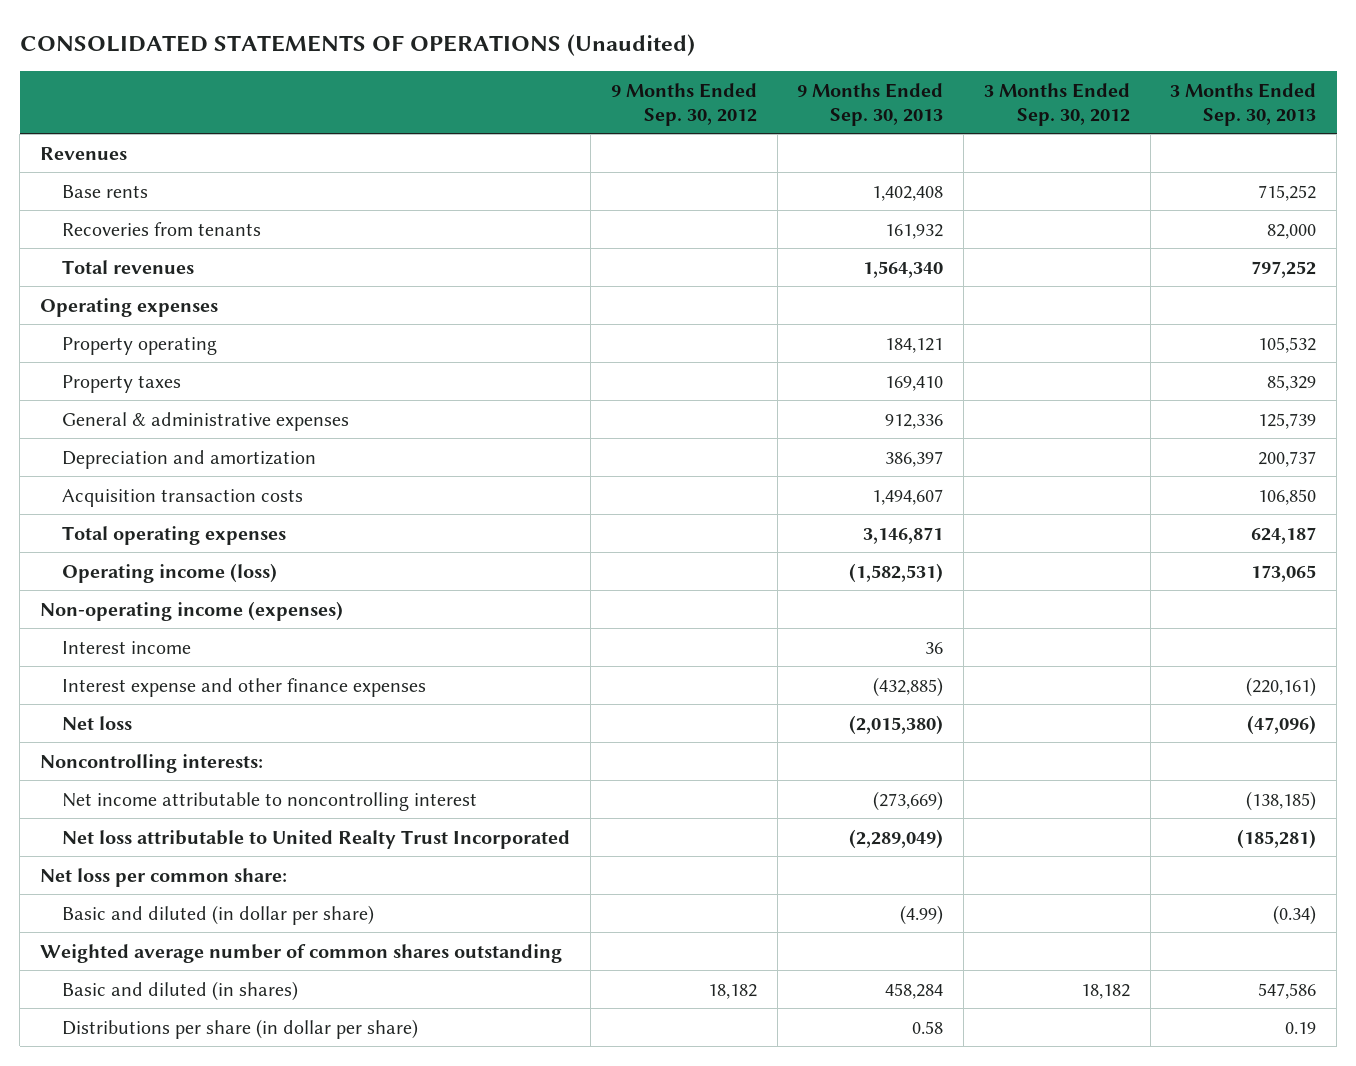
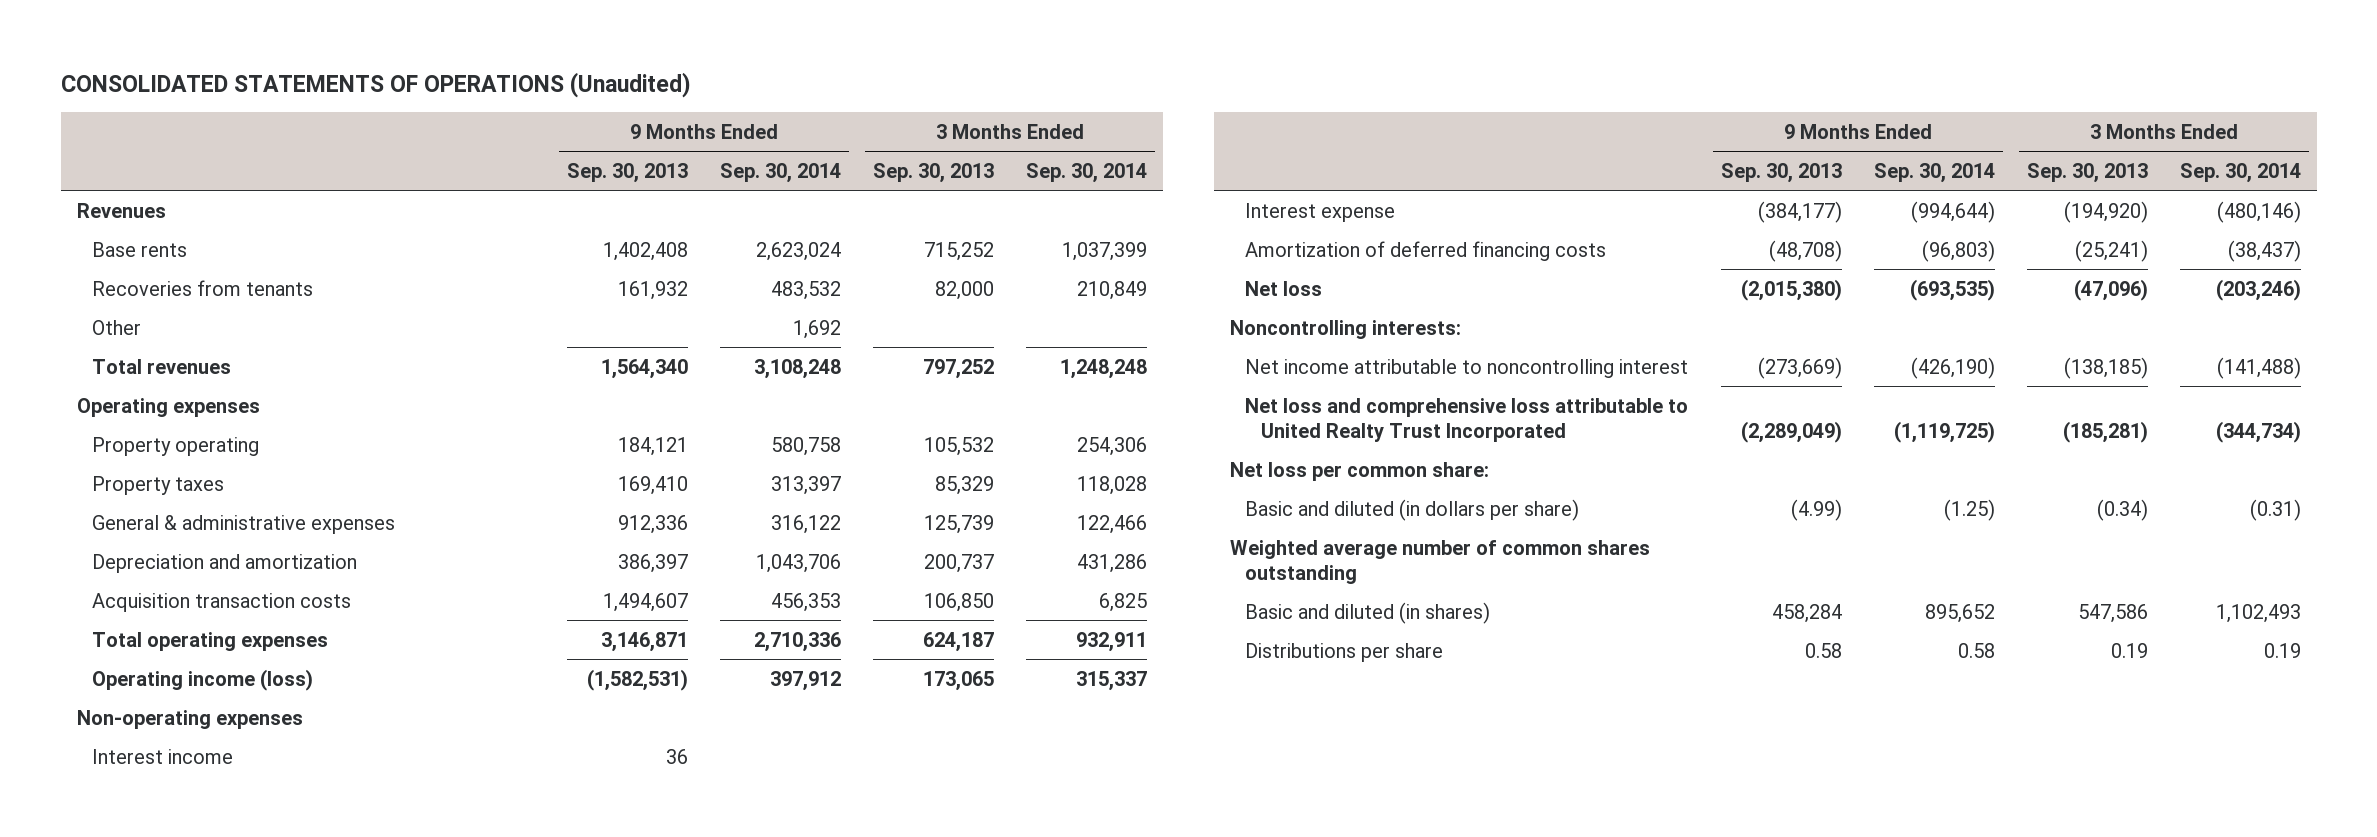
- | 9 Months Ended Sep. 30, 2012 | 9 Months Ended Sep. 30, 2013 | 3 Months Ended Sep. 30, 2012 | 3 Months Ended Sep. 30, 2013
+ | 9 Months Ended Sep. 30, 2013 | 9 Months Ended Sep. 30, 2014 | 3 Months Ended Sep. 30, 2013 | 3 Months Ended Sep. 30, 2014
+ Other | | 1,692 | |
- Non-operating income (expenses)
+ Non-operating expenses
- Interest expense and other finance expenses | | (432,885) | | (220,161)
+ Interest expense | (384,177) | (994,644) | (194,920) | (480,146)
+ Amortization of deferred financing costs | (48,708) | (96,803) | (25,241) | (38,437)
- Net loss attributable to United Realty Trust Incorporated | | (2,289,049) | | (185,281)
+ Net loss and comprehensive loss attributable to United Realty Trust Incorporated | (2,289,049) | (1,119,725) | (185,281) | (344,734)
- Basic and diluted (in dollar per share) | | (4.99) | | (0.34)
+ Basic and diluted (in dollars per share) | (4.99) | (1.25) | (0.34) | (0.31)
- Distributions per share (in dollar per share) | | 0.58 | | 0.19
+ Distributions per share | 0.58 | 0.58 | 0.19 | 0.19

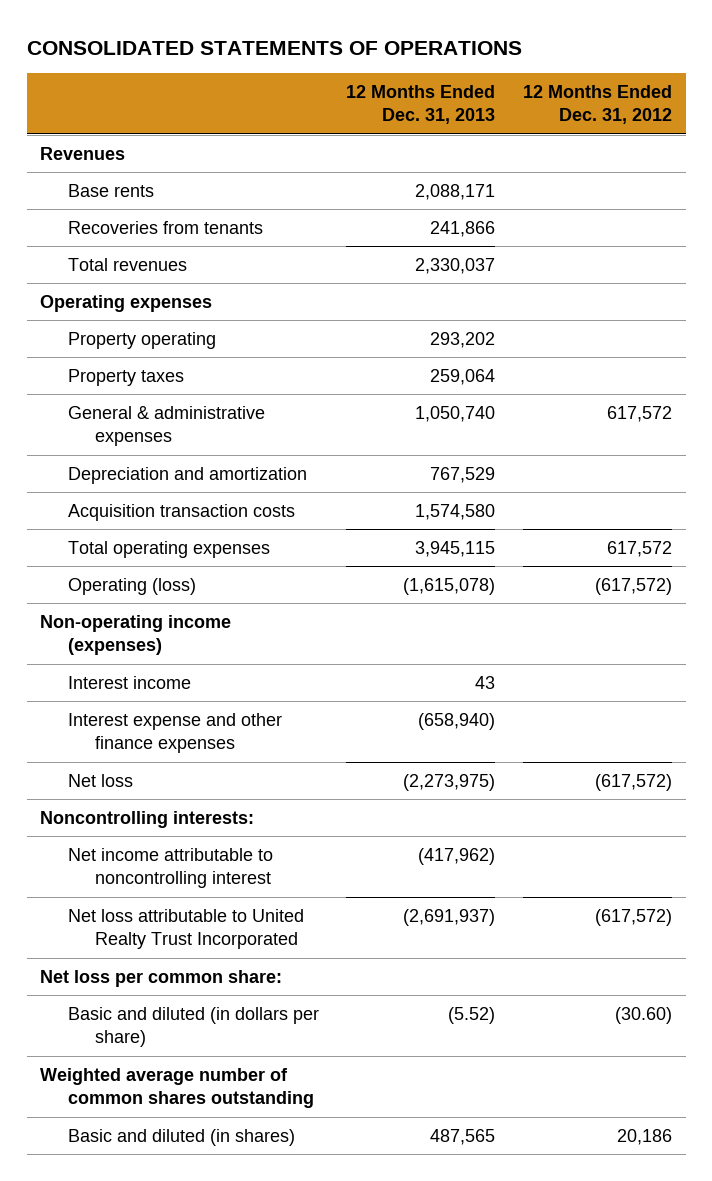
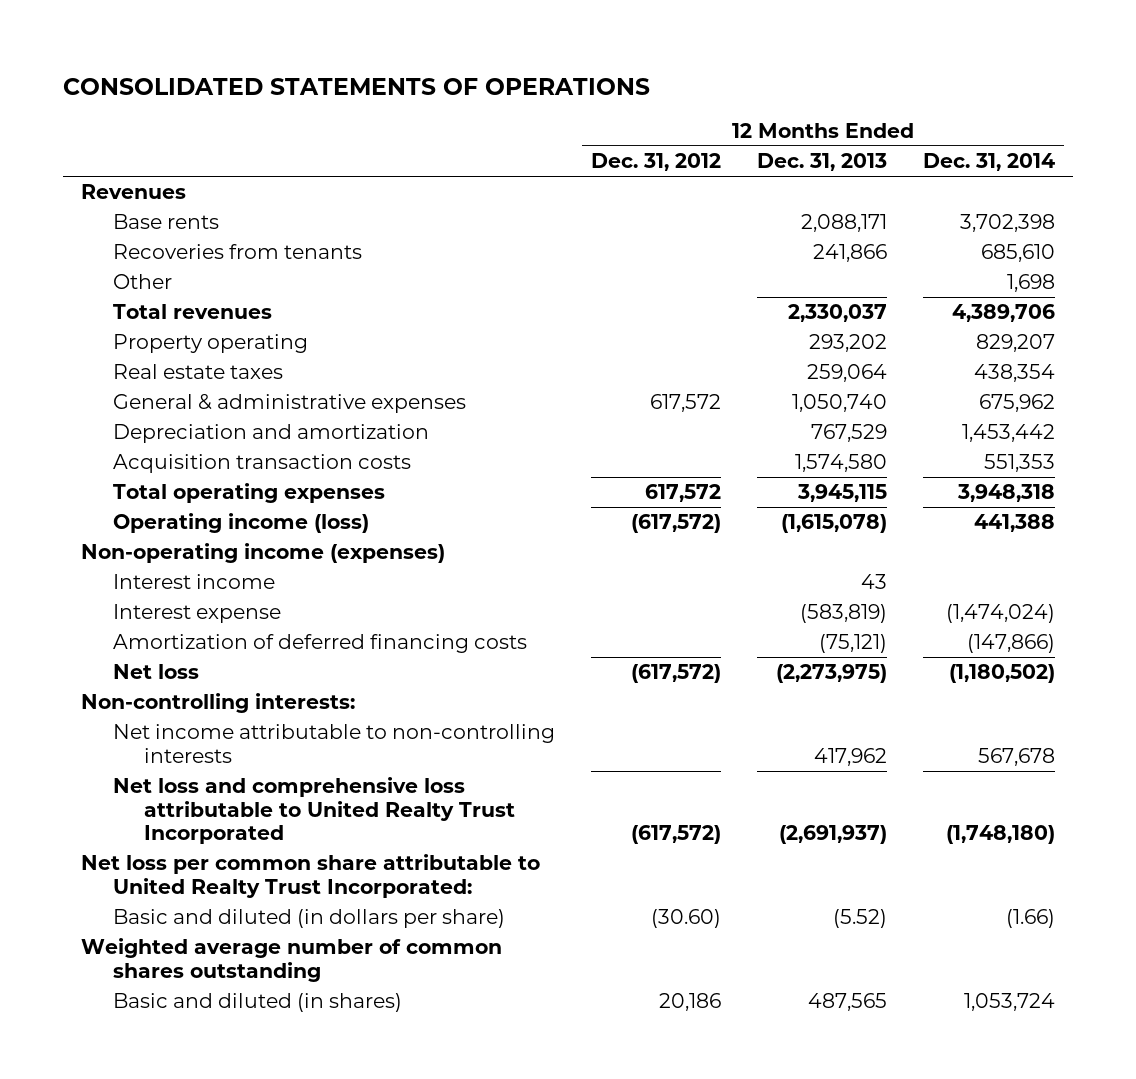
- | 12 Months Ended Dec. 31, 2013 | 12 Months Ended Dec. 31, 2012
+ | 12 Months Ended Dec. 31, 2012 | 12 Months Ended Dec. 31, 2013 | 12 Months Ended Dec. 31, 2014
+ Other | | | 1,698
- Operating expenses
- Property taxes | 259,064 |
+ Real estate taxes | | 259,064 | 438,354
- Operating (loss) | (1,615,078) | (617,572)
+ Operating income (loss) | (617,572) | (1,615,078) | 441,388
- Interest expense and other finance expenses | (658,940) |
+ Interest expense | | (583,819) | (1,474,024)
+ Amortization of deferred financing costs | | (75,121) | (147,866)
- Noncontrolling interests:
- Net income attributable to noncontrolling interest | (417,962) |
- Net loss attributable to United Realty Trust Incorporated | (2,691,937) | (617,572)
- Net loss per common share:
+ Non-controlling interests:
+ Net income attributable to non-controlling interests | | 417,962 | 567,678
+ Net loss and comprehensive loss attributable to United Realty Trust Incorporated | (617,572) | (2,691,937) | (1,748,180)
+ Net loss per common share attributable to United Realty Trust Incorporated:

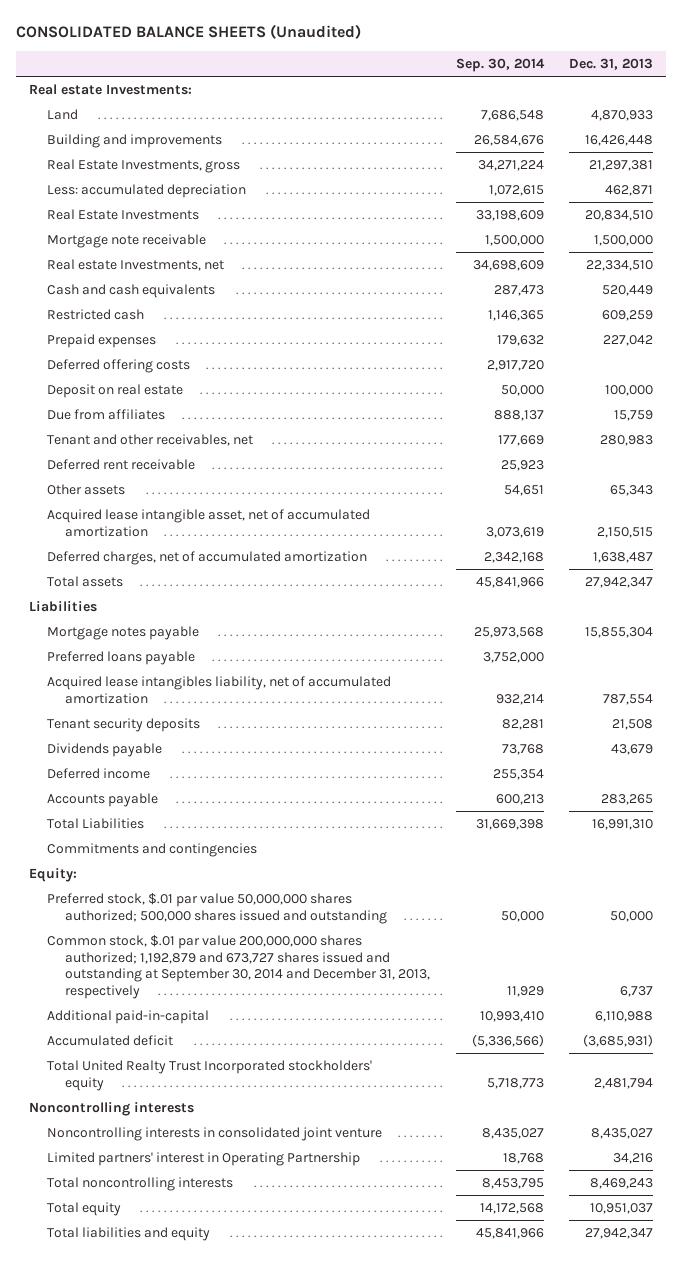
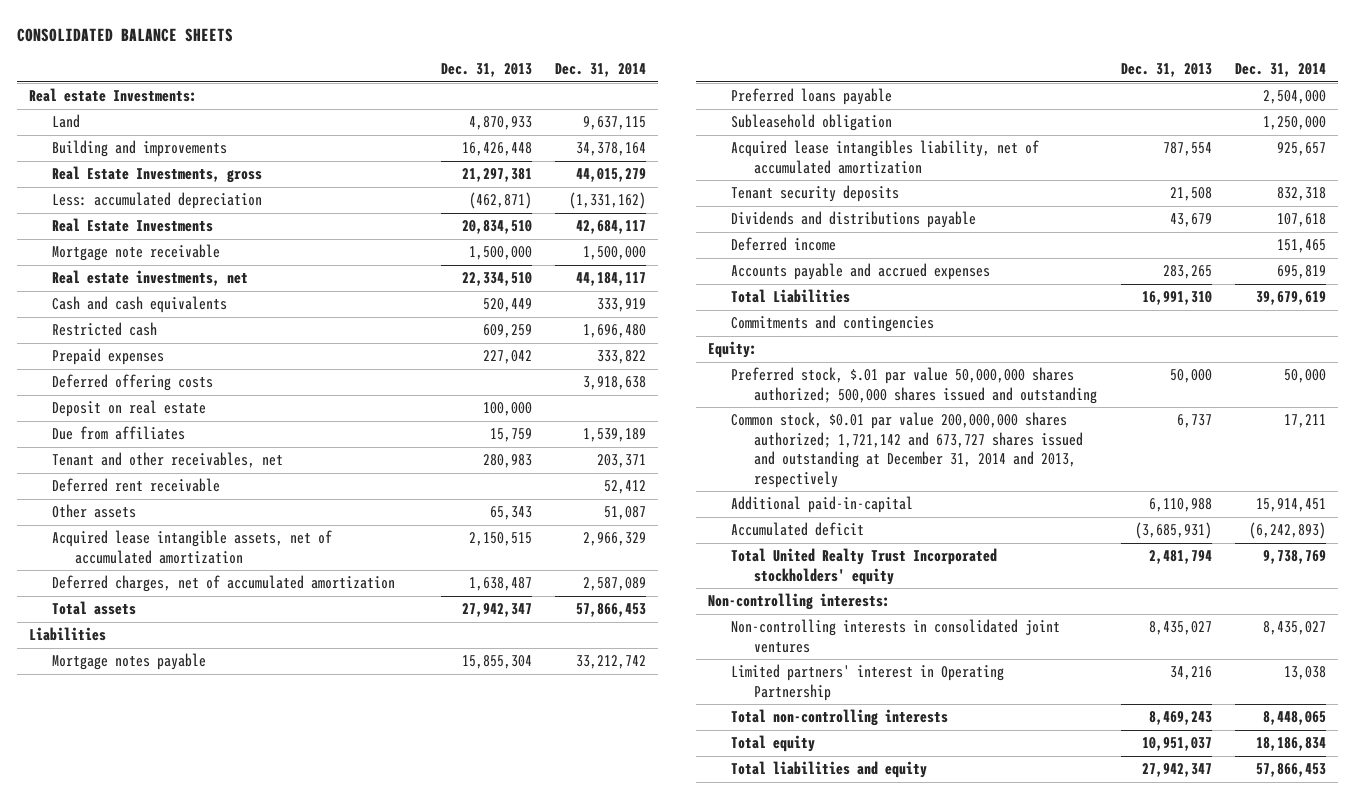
- CONSOLIDATED BALANCE SHEETS (Unaudited)
+ CONSOLIDATED BALANCE SHEETS
- | Sep. 30, 2014 | Dec. 31, 2013
+ | Dec. 31, 2013 | Dec. 31, 2014
- Less: accumulated depreciation | 1,072,615 | 462,871
+ Less: accumulated depreciation | (462,871) | (1,331,162)
- Real estate Investments, net | 34,698,609 | 22,334,510
+ Real estate investments, net | 22,334,510 | 44,184,117
- Acquired lease intangible asset, net of accumulated amortization | 3,073,619 | 2,150,515
+ Acquired lease intangible assets, net of accumulated amortization | 2,150,515 | 2,966,329
+ Subleasehold obligation | | 1,250,000
- Dividends payable | 73,768 | 43,679
+ Dividends and distributions payable | 43,679 | 107,618
- Accounts payable | 600,213 | 283,265
+ Accounts payable and accrued expenses | 283,265 | 695,819
- Common stock, $.01 par value 200,000,000 shares authorized; 1,192,879 and 673,727 shares issued and outstanding at September 30, 2014 and December 31, 2013, respectively | 11,929 | 6,737
+ Common stock, $0.01 par value 200,000,000 shares authorized; 1,721,142 and 673,727 shares issued and outstanding at December 31, 2014 and 2013, respectively | 6,737 | 17,211
- Noncontrolling interests
- Noncontrolling interests in consolidated joint venture | 8,435,027 | 8,435,027
+ Non-controlling interests:
+ Non-controlling interests in consolidated joint ventures | 8,435,027 | 8,435,027
- Total noncontrolling interests | 8,453,795 | 8,469,243
+ Total non-controlling interests | 8,469,243 | 8,448,065

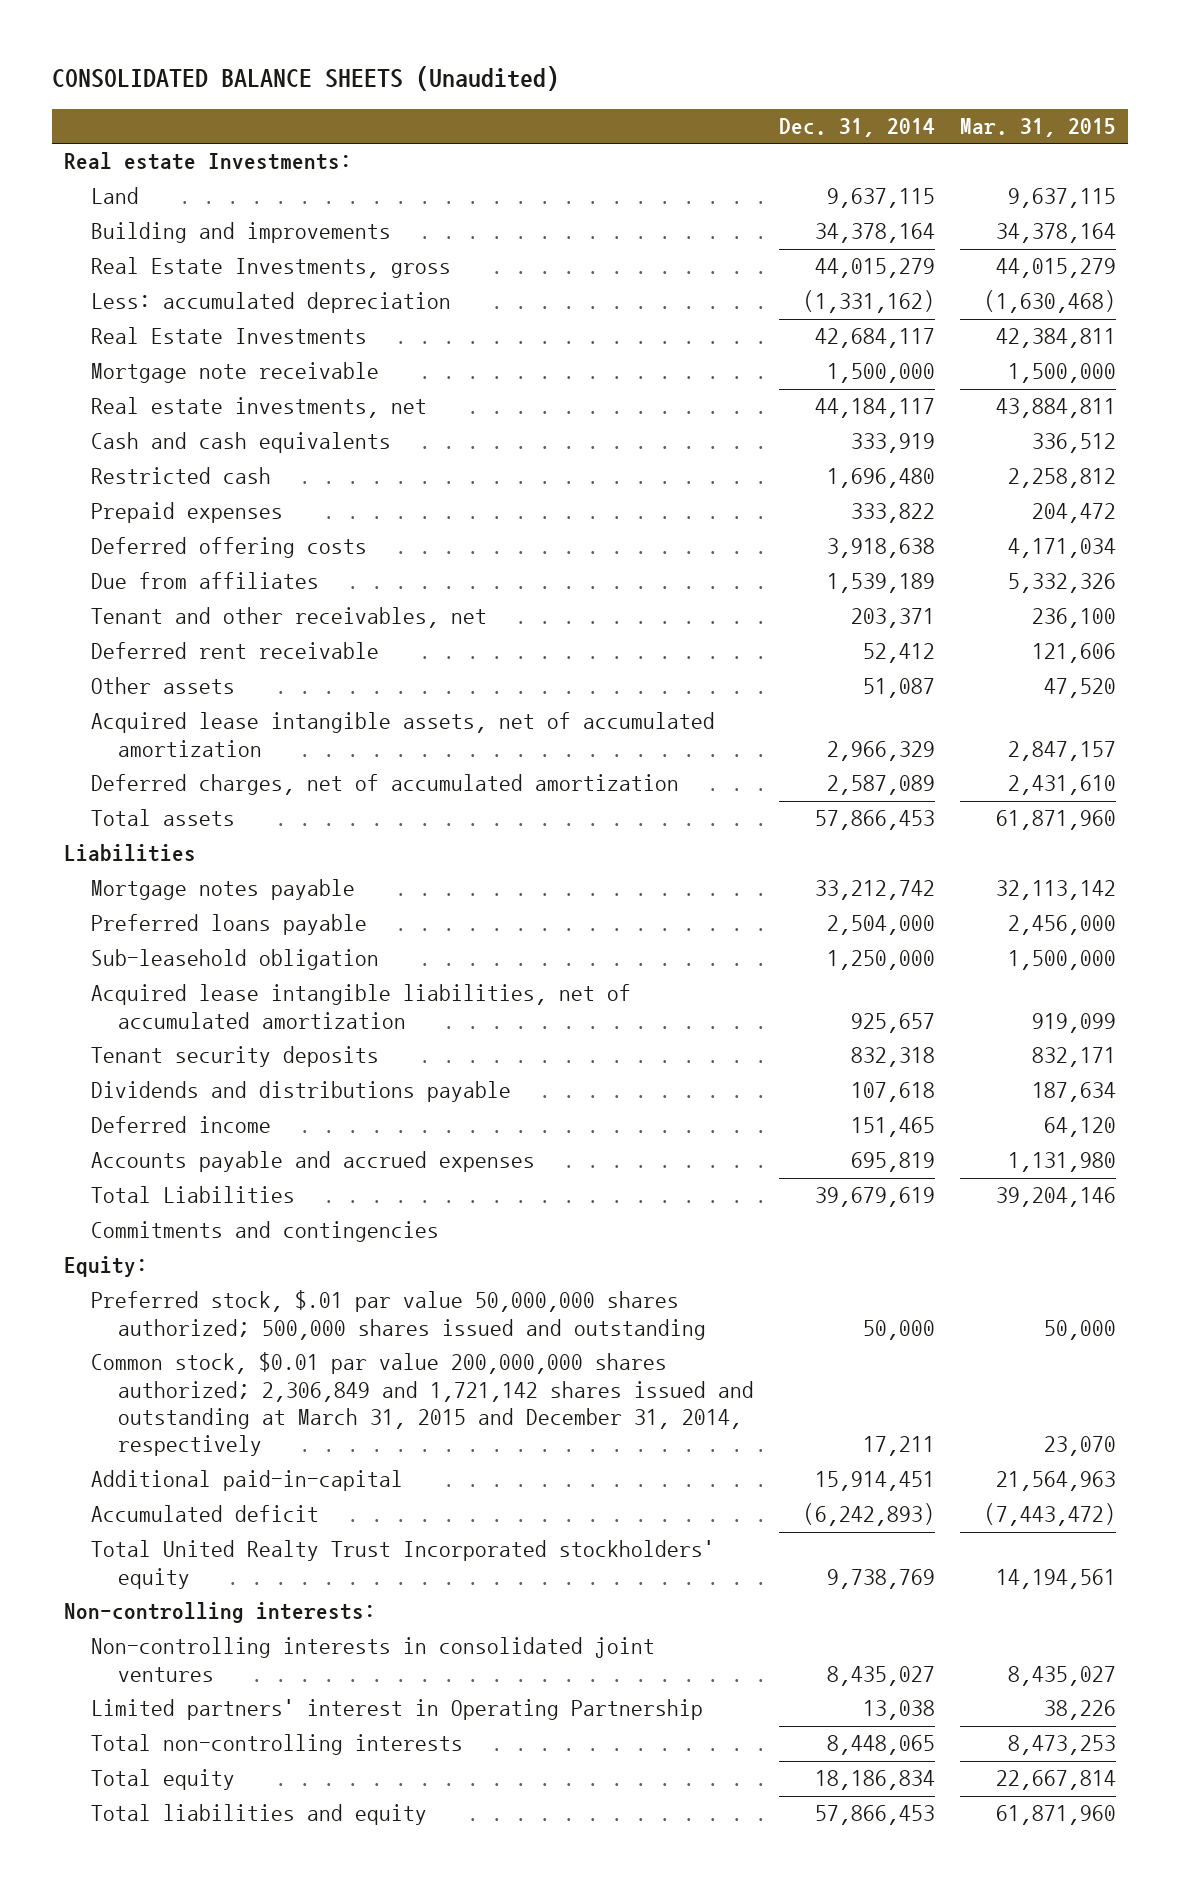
- CONSOLIDATED BALANCE SHEETS
+ CONSOLIDATED BALANCE SHEETS (Unaudited)
- | Dec. 31, 2013 | Dec. 31, 2014
+ | Dec. 31, 2014 | Mar. 31, 2015
- Deposit on real estate | 100,000 |
- Subleasehold obligation | | 1,250,000
- Acquired lease intangibles liability, net of accumulated amortization | 787,554 | 925,657
+ Sub-leasehold obligation | 1,250,000 | 1,500,000
+ Acquired lease intangible liabilities, net of accumulated amortization | 925,657 | 919,099
- Common stock, $0.01 par value 200,000,000 shares authorized; 1,721,142 and 673,727 shares issued and outstanding at December 31, 2014 and 2013, respectively | 6,737 | 17,211
+ Common stock, $0.01 par value 200,000,000 shares authorized; 2,306,849 and 1,721,142 shares issued and outstanding at March 31, 2015 and December 31, 2014, respectively | 17,211 | 23,070

